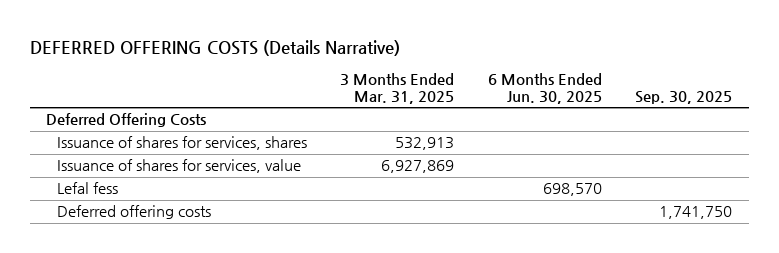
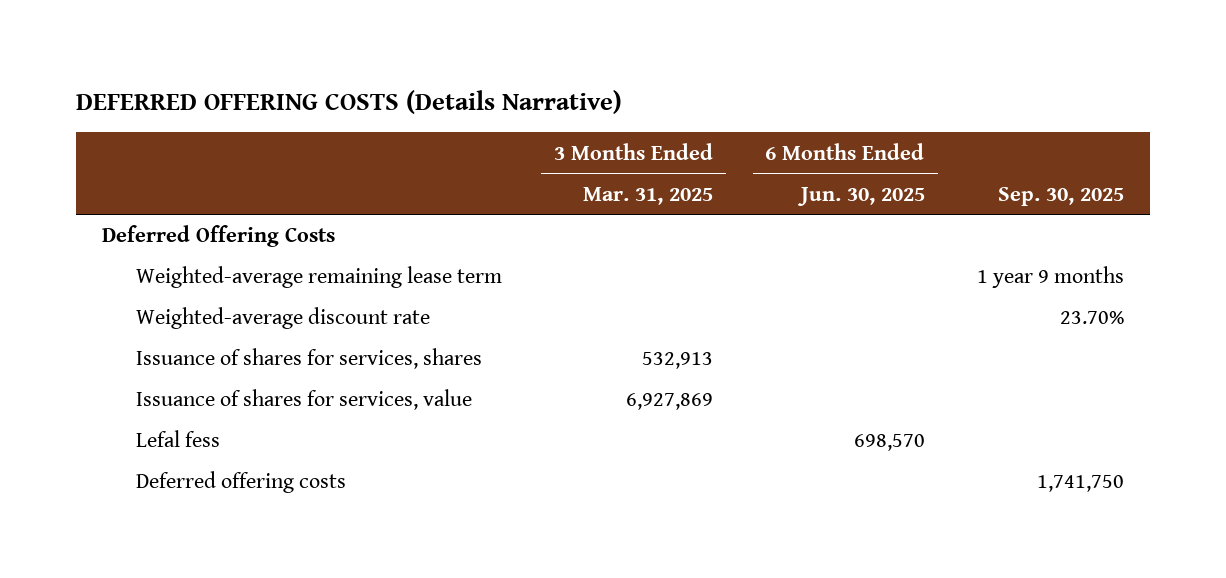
+ Weighted-average remaining lease term | | | 1 year 9 months
+ Weighted-average discount rate | | | 23.70%

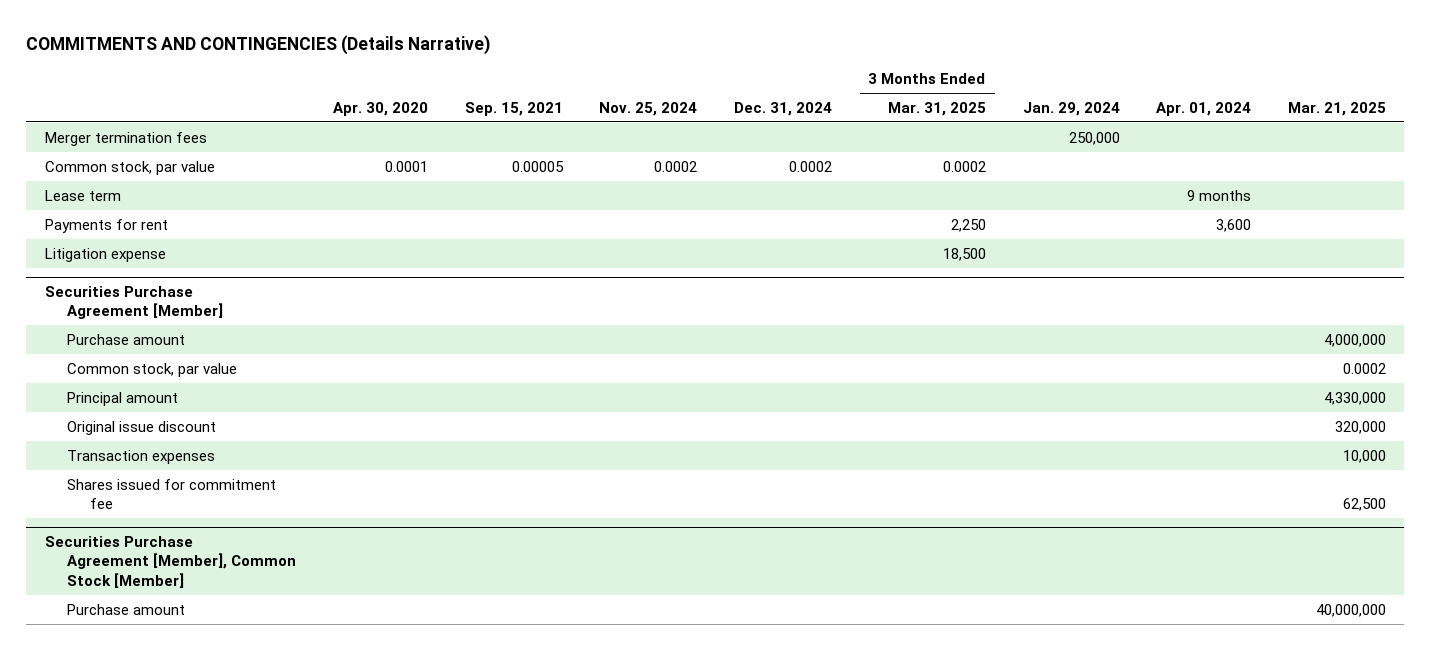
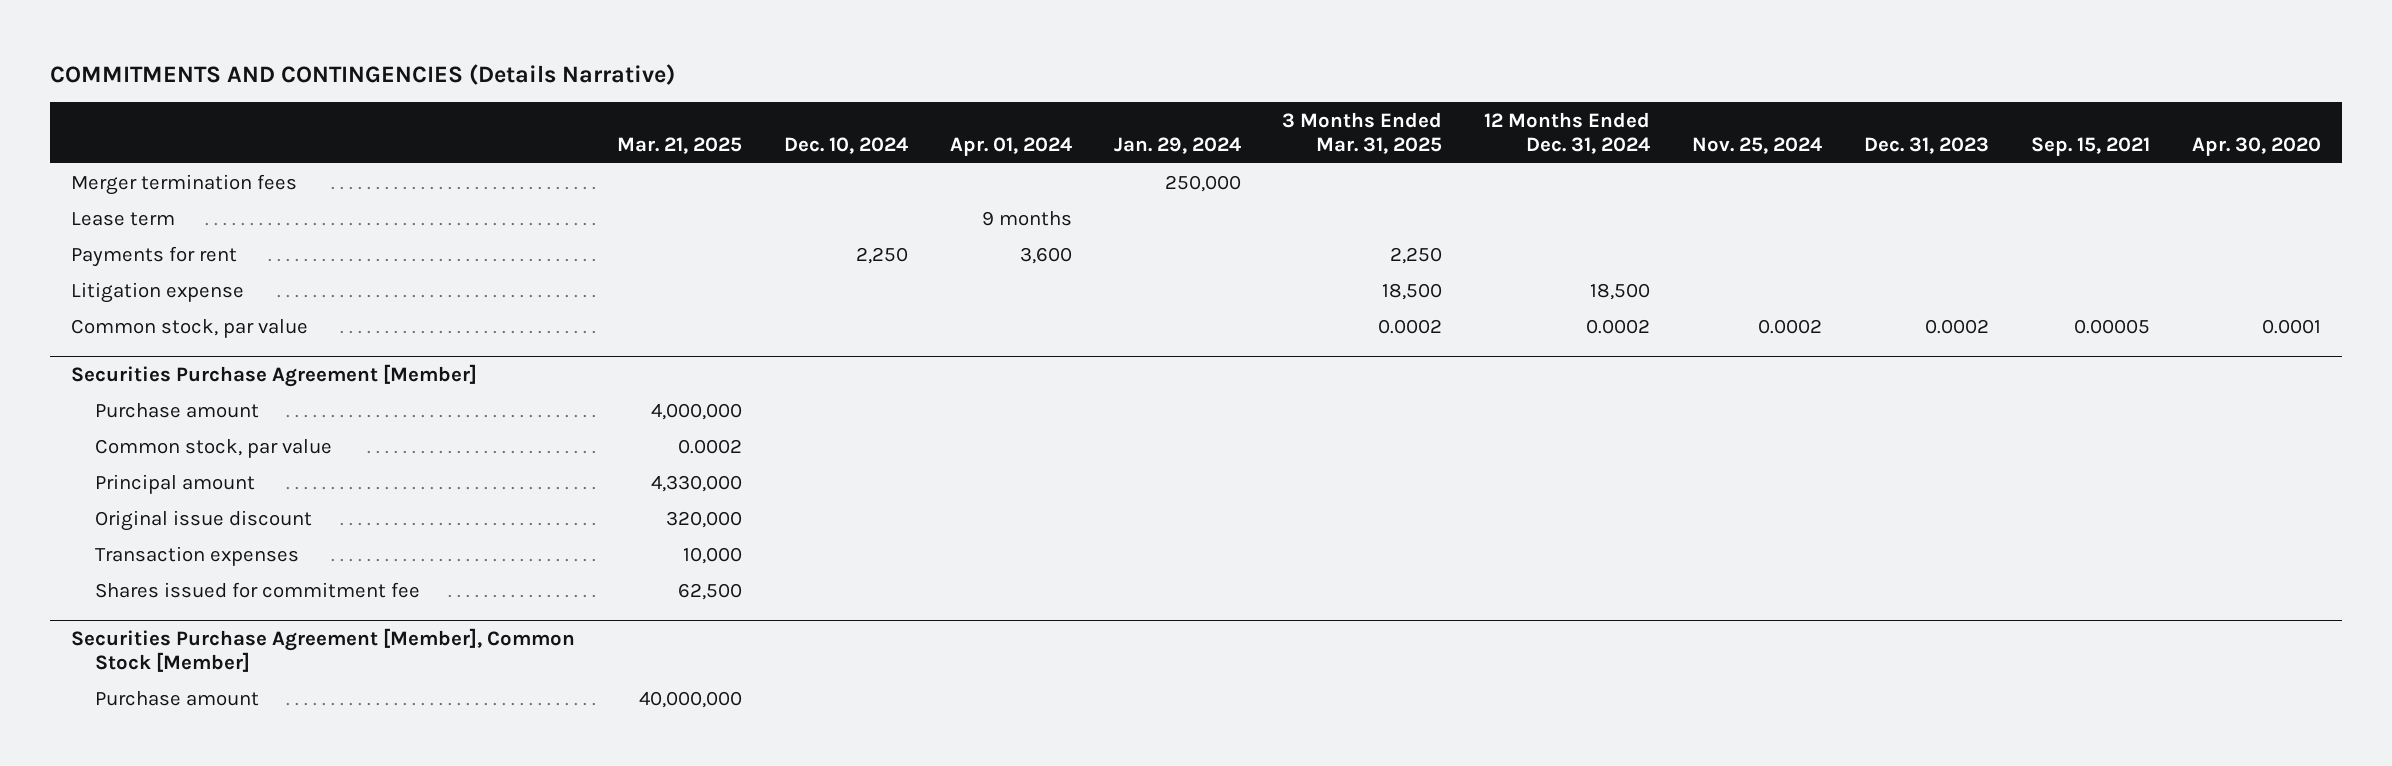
- | Apr. 30, 2020 | Sep. 15, 2021 | Nov. 25, 2024 | Dec. 31, 2024 | 3 Months Ended Mar. 31, 2025 | Jan. 29, 2024 | Apr. 01, 2024 | Mar. 21, 2025
+ | Mar. 21, 2025 | Dec. 10, 2024 | Apr. 01, 2024 | Jan. 29, 2024 | 3 Months Ended Mar. 31, 2025 | 12 Months Ended Dec. 31, 2024 | Nov. 25, 2024 | Dec. 31, 2023 | Sep. 15, 2021 | Apr. 30, 2020
moved down: Common stock, par value | | | | | 0.0002 | 0.0002 | 0.0002 | 0.0002 | 0.00005 | 0.0001

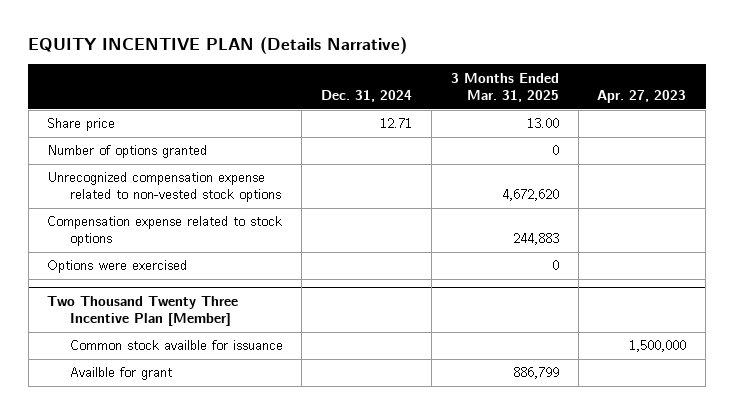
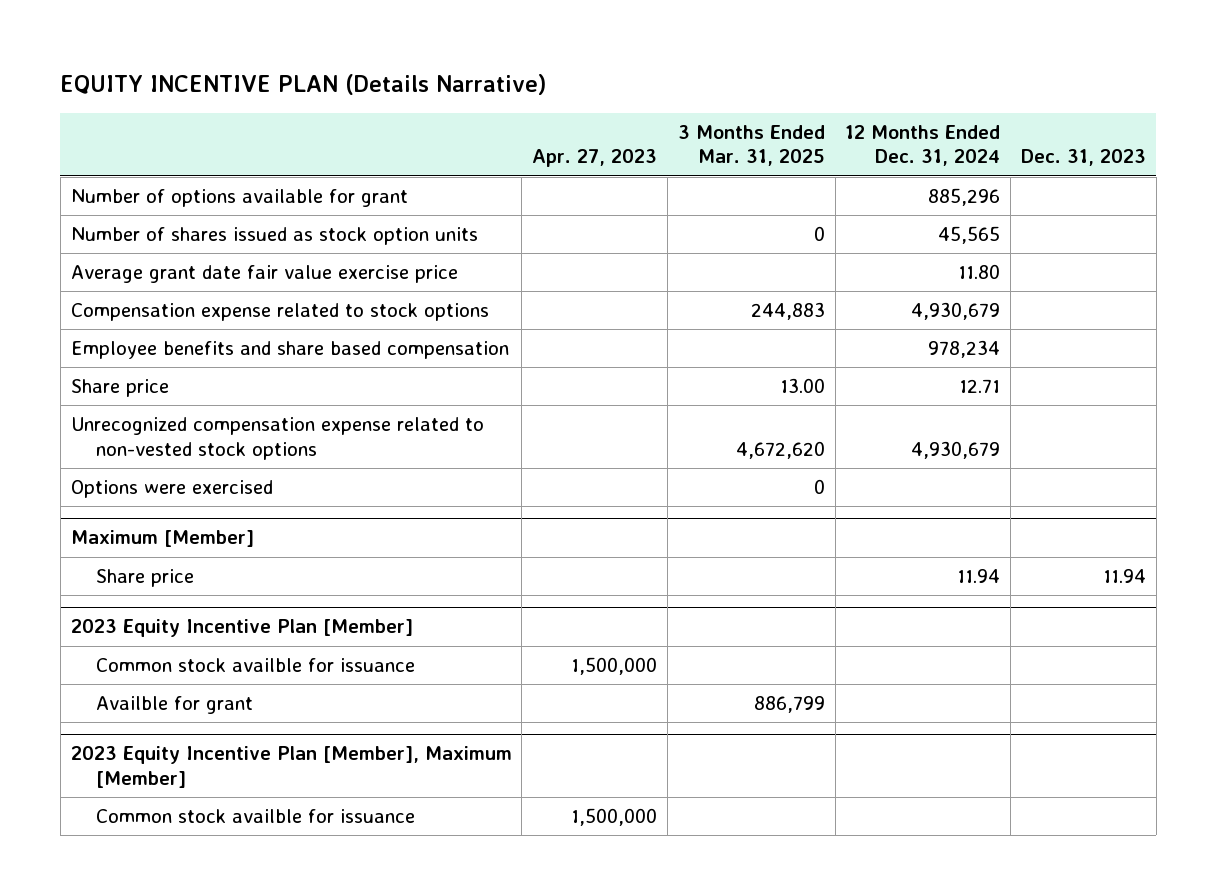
- | Dec. 31, 2024 | 3 Months Ended Mar. 31, 2025 | Apr. 27, 2023
+ | Apr. 27, 2023 | 3 Months Ended Mar. 31, 2025 | 12 Months Ended Dec. 31, 2024 | Dec. 31, 2023
+ Number of options available for grant | | | 885,296 |
+ Number of shares issued as stock option units | | 0 | 45,565 |
+ Average grant date fair value exercise price | | | 11.80 |
moved up: Compensation expense related to stock options | | 244,883 | 4,930,679 |
+ Employee benefits and share based compensation | | | 978,234 |
- Number of options granted | | 0 |
- Two Thousand Twenty Three Incentive Plan [Member]
+ Maximum [Member]
+ Share price | | | 11.94 | 11.94
+ 2023 Equity Incentive Plan [Member]
+ 2023 Equity Incentive Plan [Member], Maximum [Member]
+ Common stock availble for issuance | 1,500,000 | | |

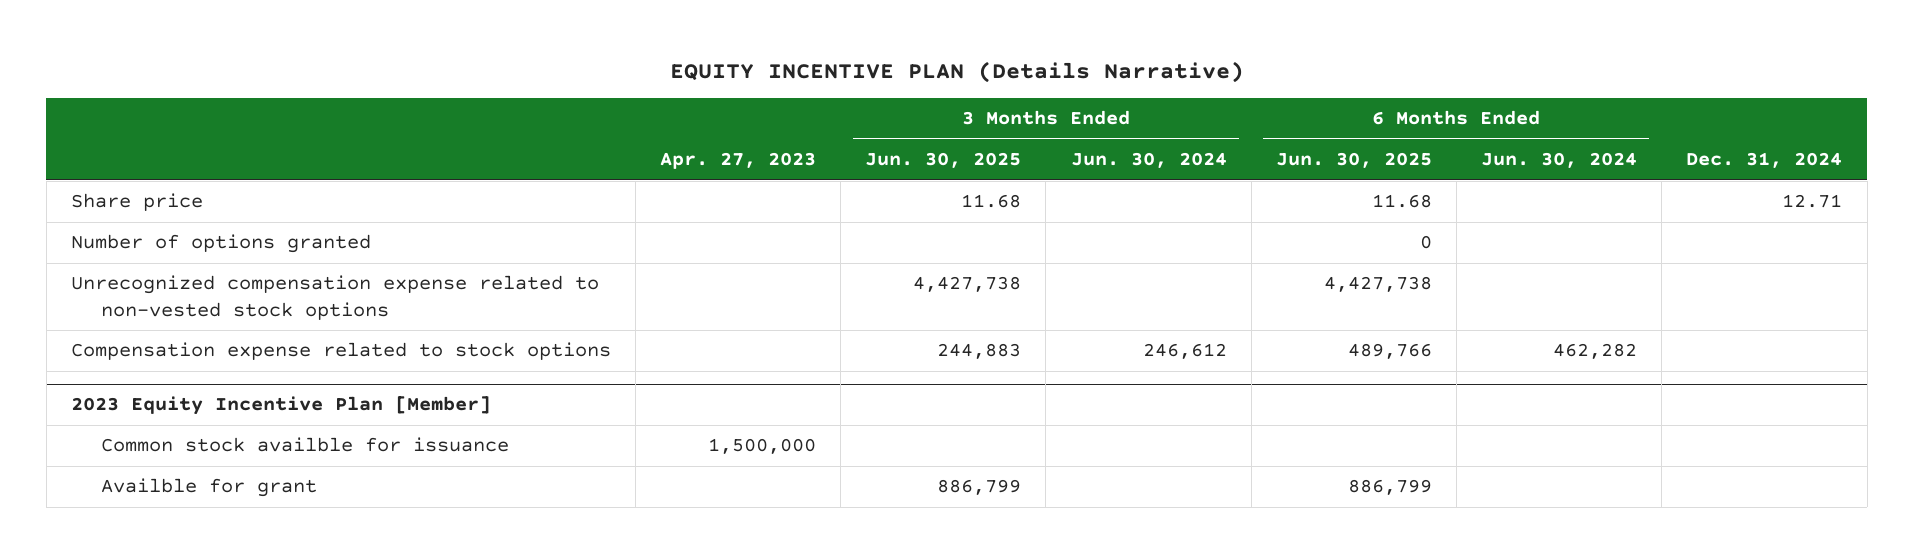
- | Apr. 27, 2023 | 3 Months Ended Mar. 31, 2025 | 12 Months Ended Dec. 31, 2024 | Dec. 31, 2023
+ | Apr. 27, 2023 | 3 Months Ended Jun. 30, 2025 | 3 Months Ended Jun. 30, 2024 | 6 Months Ended Jun. 30, 2025 | 6 Months Ended Jun. 30, 2024 | Dec. 31, 2024
- Number of options available for grant | | | 885,296 |
- Number of shares issued as stock option units | | 0 | 45,565 |
- Average grant date fair value exercise price | | | 11.80 |
- Employee benefits and share based compensation | | | 978,234 |
+ Number of options granted | | | | 0 | |
- Options were exercised | | 0 | |
- Maximum [Member]
- Share price | | | 11.94 | 11.94
moved down: Compensation expense related to stock options | | 244,883 | 246,612 | 489,766 | 462,282 |
- 2023 Equity Incentive Plan [Member], Maximum [Member]
- Common stock availble for issuance | 1,500,000 | | |

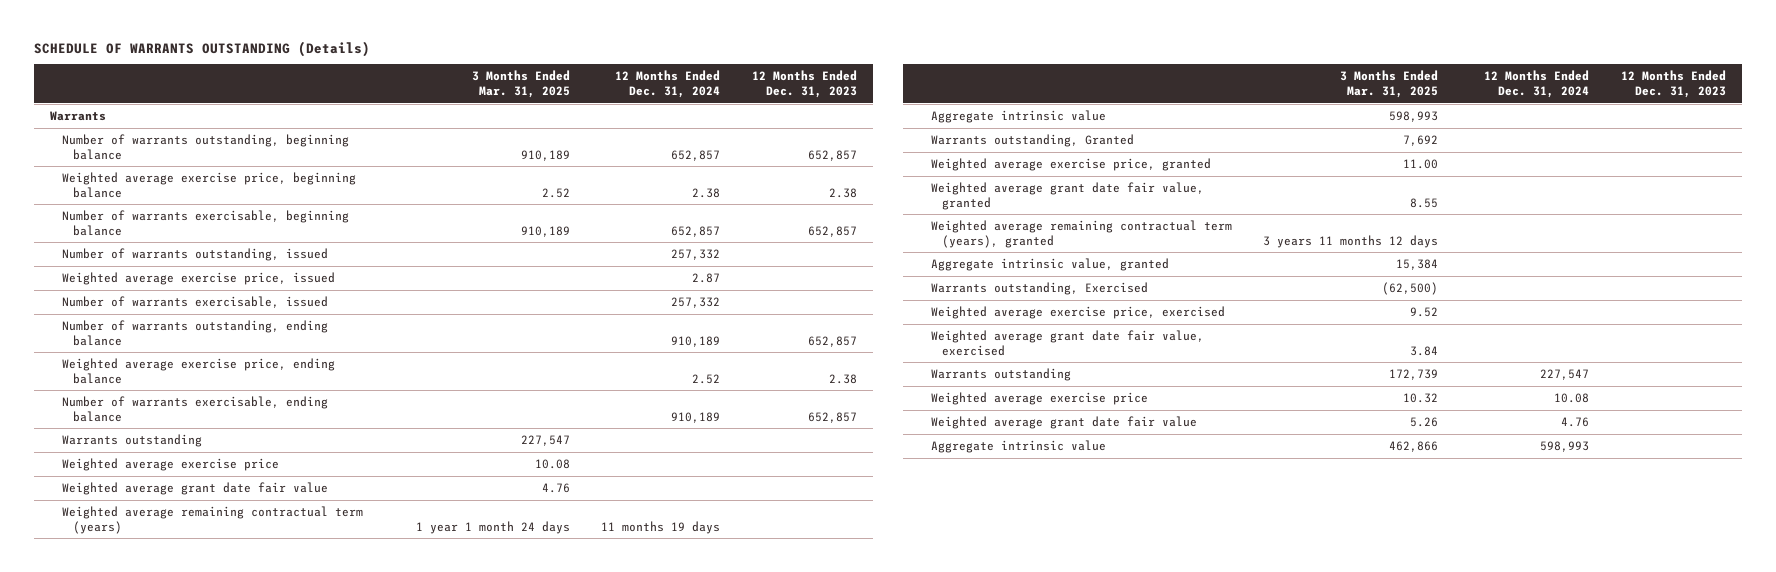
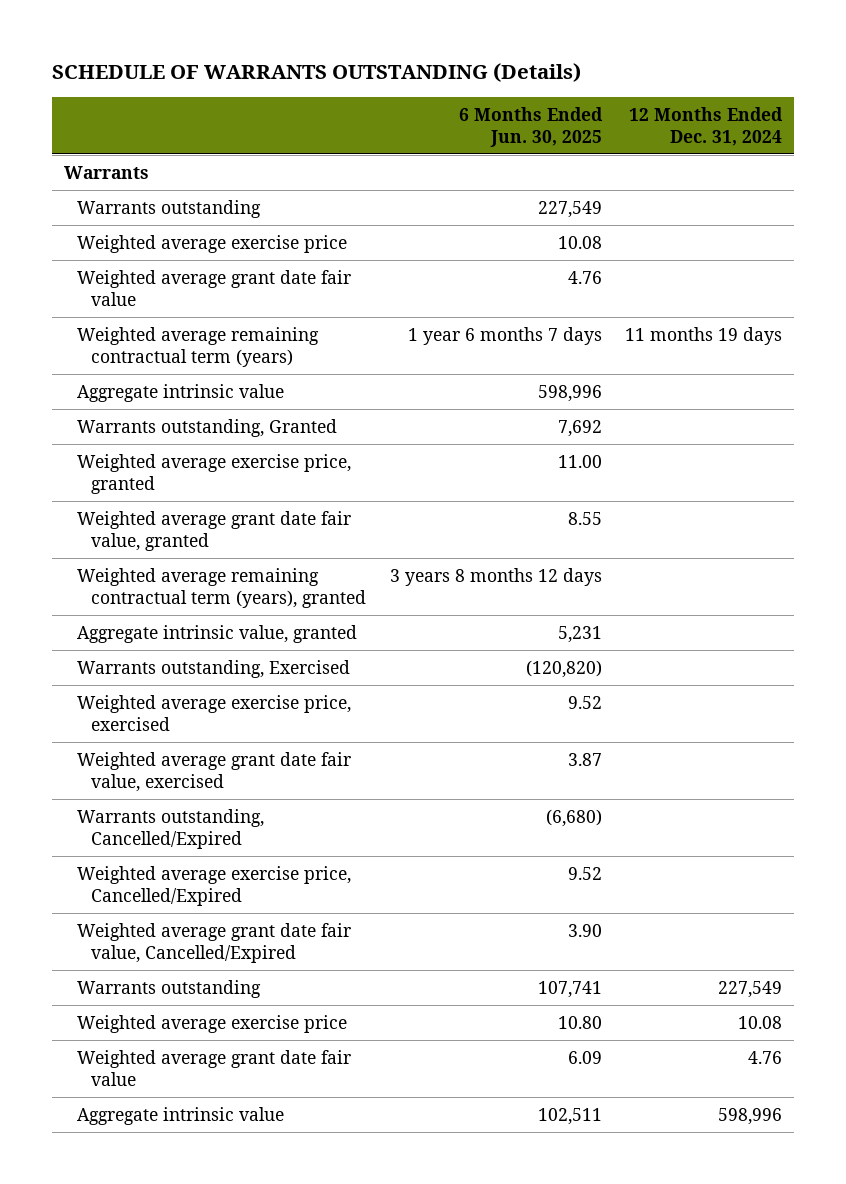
- | 3 Months Ended Mar. 31, 2025 | 12 Months Ended Dec. 31, 2024 | 12 Months Ended Dec. 31, 2023
+ | 6 Months Ended Jun. 30, 2025 | 12 Months Ended Dec. 31, 2024
- Number of warrants outstanding, beginning balance | 910,189 | 652,857 | 652,857
- Weighted average exercise price, beginning balance | 2.52 | 2.38 | 2.38
- Number of warrants exercisable, beginning balance | 910,189 | 652,857 | 652,857
- Number of warrants outstanding, issued | | 257,332 |
- Weighted average exercise price, issued | | 2.87 |
- Number of warrants exercisable, issued | | 257,332 |
- Number of warrants outstanding, ending balance | | 910,189 | 652,857
- Weighted average exercise price, ending balance | | 2.52 | 2.38
- Number of warrants exercisable, ending balance | | 910,189 | 652,857
- Warrants outstanding | 172,739 | 227,547 |
+ Warrants outstanding, Cancelled/Expired | (6,680) |
+ Weighted average exercise price, Cancelled/Expired | 9.52 |
+ Weighted average grant date fair value, Cancelled/Expired | 3.90 |
+ Warrants outstanding | 107,741 | 227,549
- Aggregate intrinsic value | 462,866 | 598,993 |
+ Aggregate intrinsic value | 102,511 | 598,996

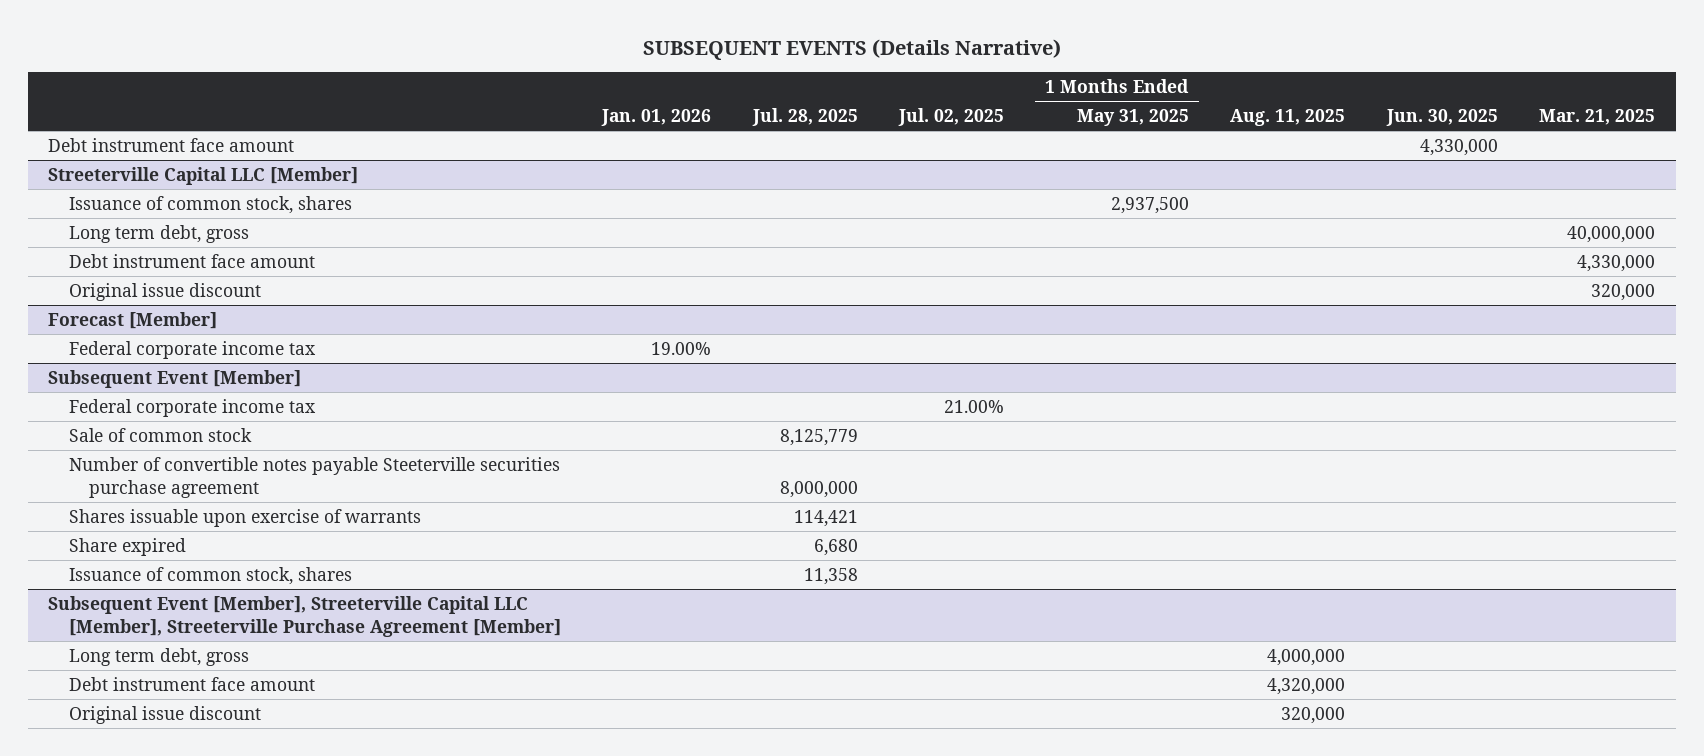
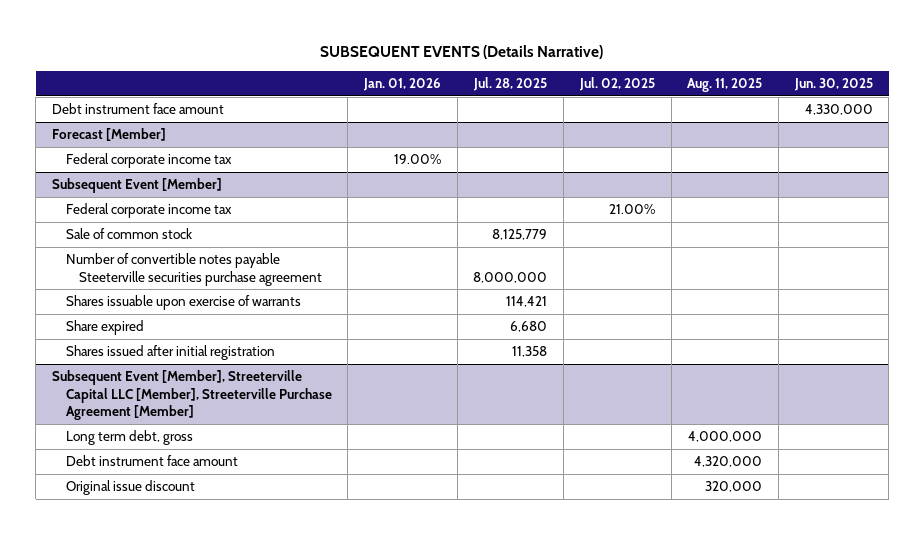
- | Jan. 01, 2026 | Jul. 28, 2025 | Jul. 02, 2025 | 1 Months Ended May 31, 2025 | Aug. 11, 2025 | Jun. 30, 2025 | Mar. 21, 2025
+ | Jan. 01, 2026 | Jul. 28, 2025 | Jul. 02, 2025 | Aug. 11, 2025 | Jun. 30, 2025
- Streeterville Capital LLC [Member]
- Issuance of common stock, shares | | | | 2,937,500 | | |
- Long term debt, gross | | | | | | | 40,000,000
- Debt instrument face amount | | | | | | | 4,330,000
- Original issue discount | | | | | | | 320,000
@ Subsequent Event [Member]
- Issuance of common stock, shares | | 11,358 | | | | |
+ Shares issued after initial registration | | 11,358 | | |

